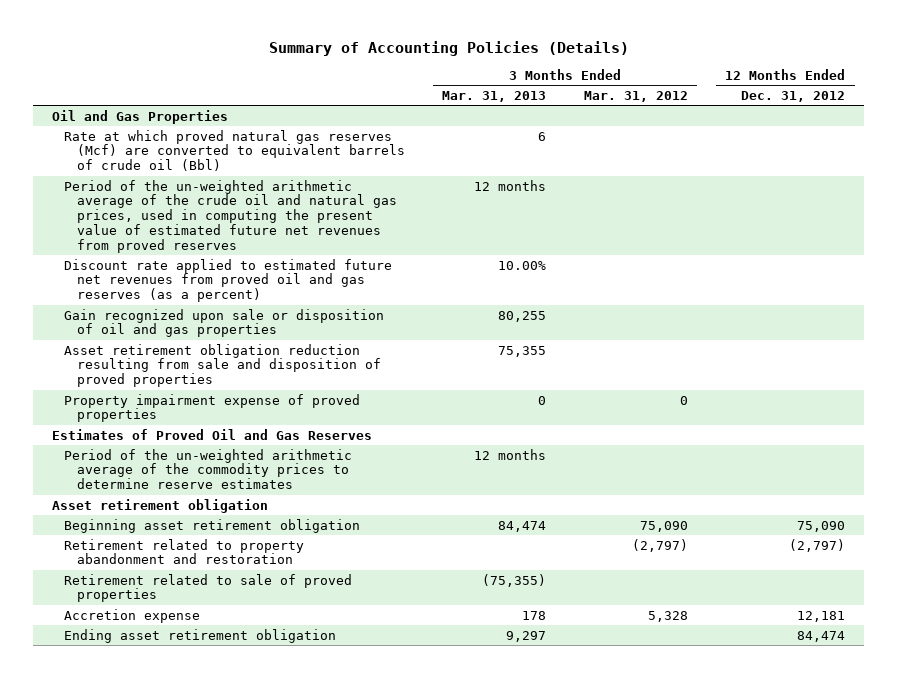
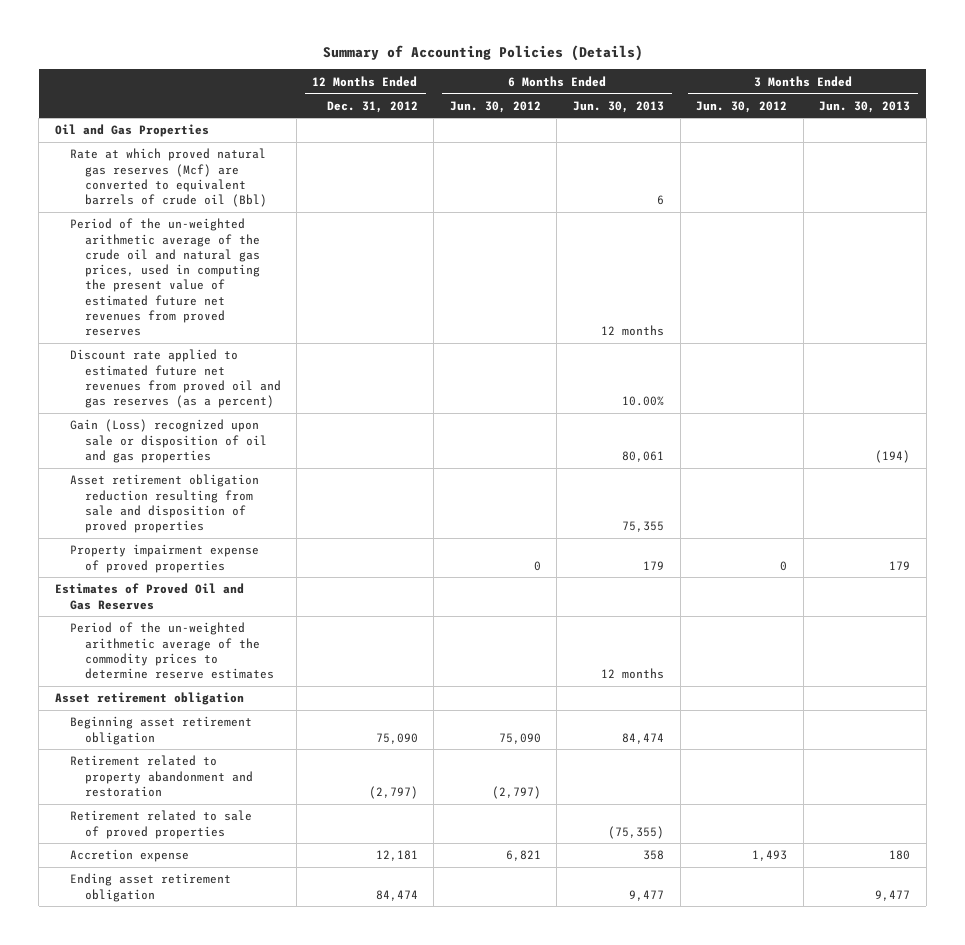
- | 3 Months Ended Mar. 31, 2013 | 3 Months Ended Mar. 31, 2012 | 12 Months Ended Dec. 31, 2012
+ | 12 Months Ended Dec. 31, 2012 | 6 Months Ended Jun. 30, 2012 | 6 Months Ended Jun. 30, 2013 | 3 Months Ended Jun. 30, 2012 | 3 Months Ended Jun. 30, 2013
- Gain recognized upon sale or disposition of oil and gas properties | 80,255 | |
+ Gain (Loss) recognized upon sale or disposition of oil and gas properties | | | 80,061 | | (194)

